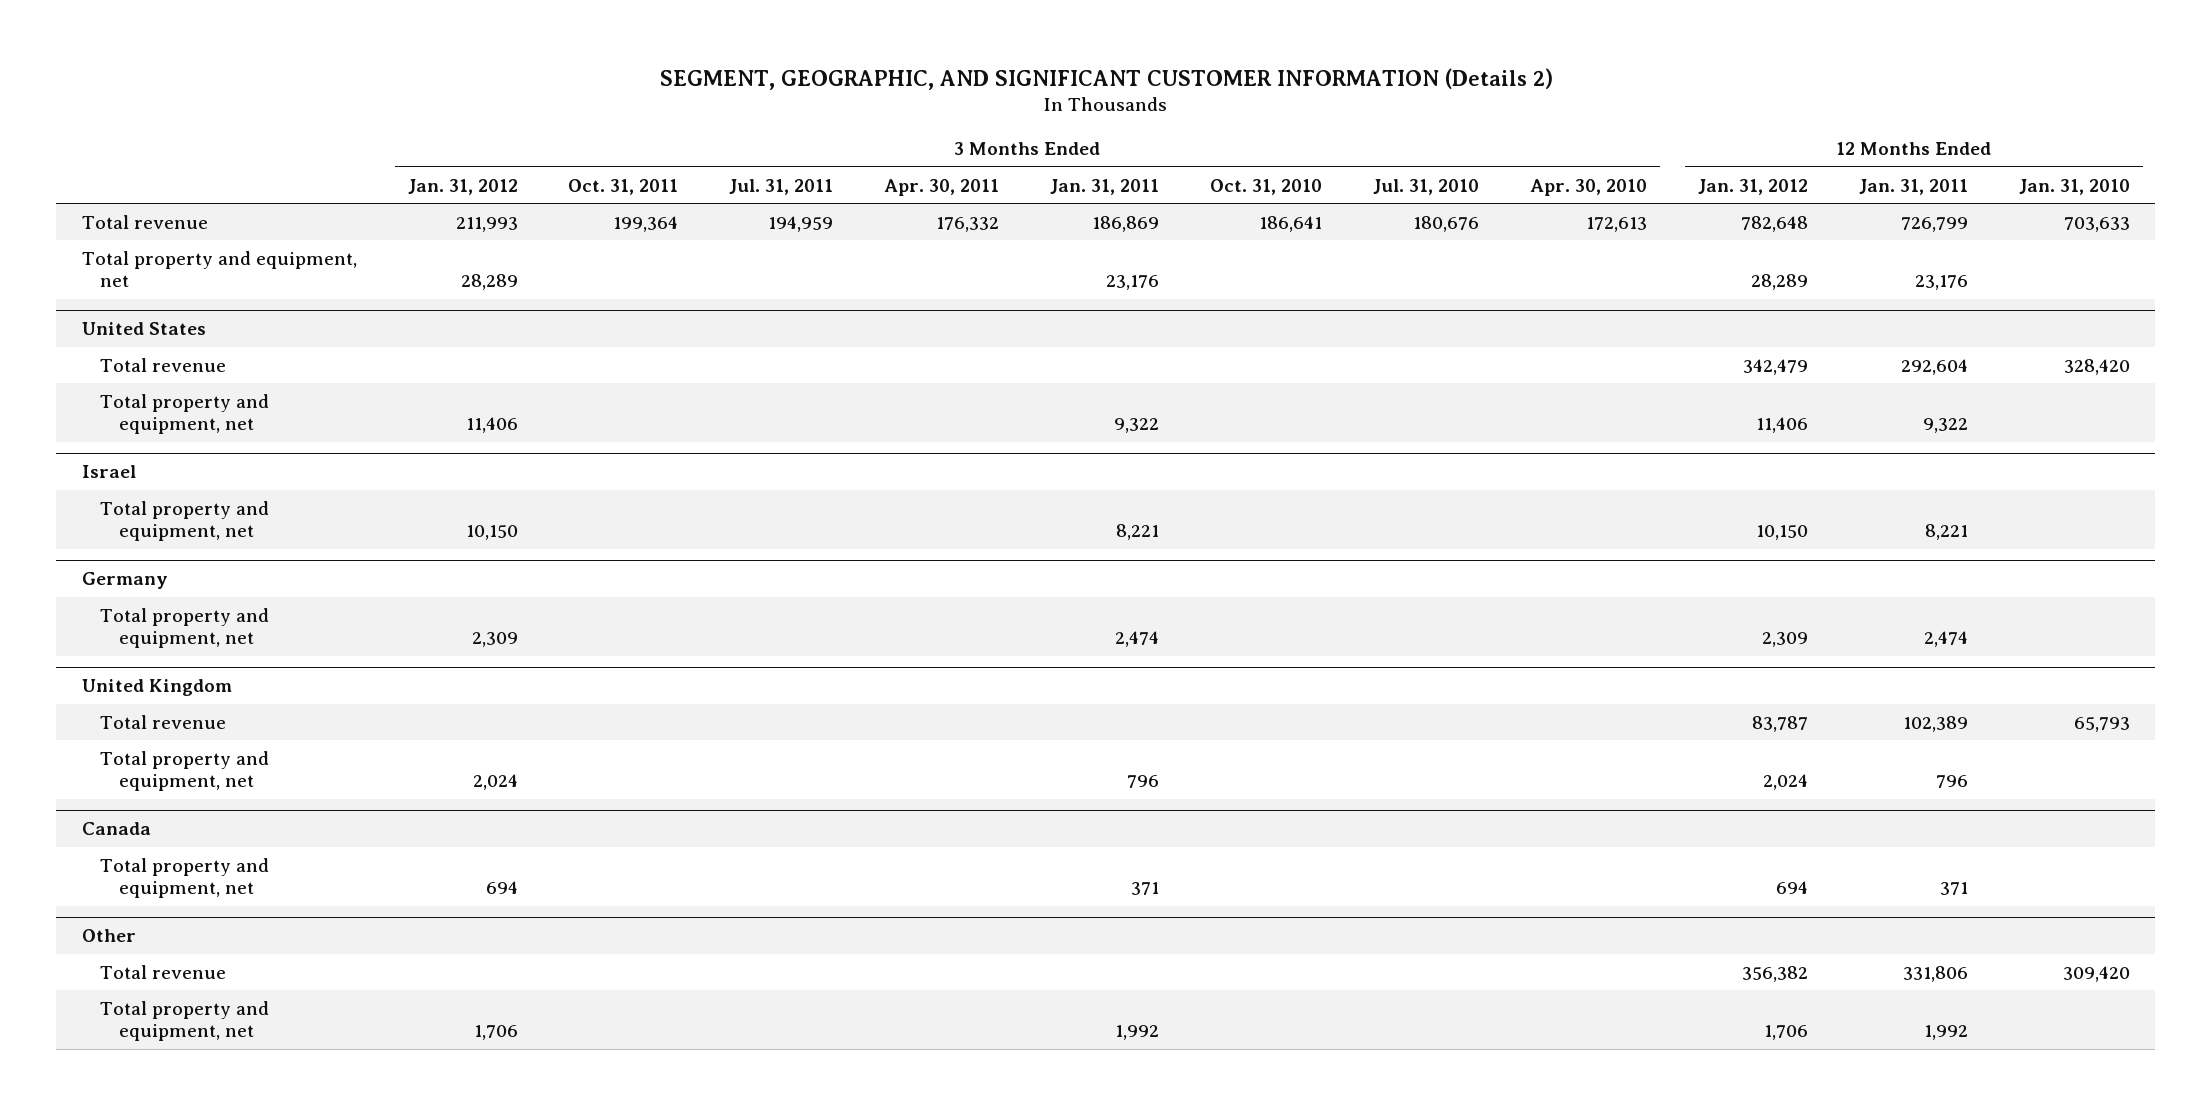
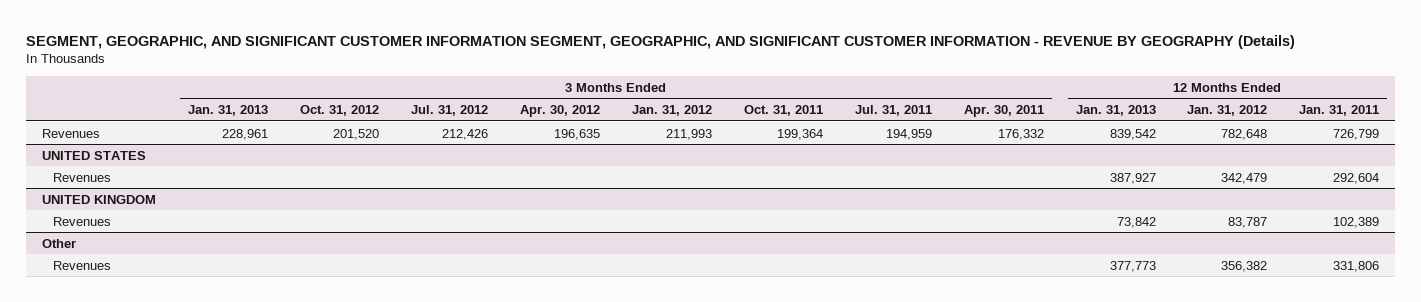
- SEGMENT, GEOGRAPHIC, AND SIGNIFICANT CUSTOMER INFORMATION (Details 2)
+ SEGMENT, GEOGRAPHIC, AND SIGNIFICANT CUSTOMER INFORMATION SEGMENT, GEOGRAPHIC, AND SIGNIFICANT CUSTOMER INFORMATION - REVENUE BY GEOGRAPHY (Details)
- | 3 Months Ended Jan. 31, 2012 | 3 Months Ended Oct. 31, 2011 | 3 Months Ended Jul. 31, 2011 | 3 Months Ended Apr. 30, 2011 | 3 Months Ended Jan. 31, 2011 | 3 Months Ended Oct. 31, 2010 | 3 Months Ended Jul. 31, 2010 | 3 Months Ended Apr. 30, 2010 | 12 Months Ended Jan. 31, 2012 | 12 Months Ended Jan. 31, 2011 | 12 Months Ended Jan. 31, 2010
+ | 3 Months Ended Jan. 31, 2013 | 3 Months Ended Oct. 31, 2012 | 3 Months Ended Jul. 31, 2012 | 3 Months Ended Apr. 30, 2012 | 3 Months Ended Jan. 31, 2012 | 3 Months Ended Oct. 31, 2011 | 3 Months Ended Jul. 31, 2011 | 3 Months Ended Apr. 30, 2011 | 12 Months Ended Jan. 31, 2013 | 12 Months Ended Jan. 31, 2012 | 12 Months Ended Jan. 31, 2011
- Total revenue | 211,993 | 199,364 | 194,959 | 176,332 | 186,869 | 186,641 | 180,676 | 172,613 | 782,648 | 726,799 | 703,633
- Total property and equipment, net | 28,289 | | | | 23,176 | | | | 28,289 | 23,176 |
- United States
- Total revenue | | | | | | | | | 342,479 | 292,604 | 328,420
- Total property and equipment, net | 11,406 | | | | 9,322 | | | | 11,406 | 9,322 |
- Israel
- Total property and equipment, net | 10,150 | | | | 8,221 | | | | 10,150 | 8,221 |
- Germany
- Total property and equipment, net | 2,309 | | | | 2,474 | | | | 2,309 | 2,474 |
- United Kingdom
- Total revenue | | | | | | | | | 83,787 | 102,389 | 65,793
- Total property and equipment, net | 2,024 | | | | 796 | | | | 2,024 | 796 |
- Canada
- Total property and equipment, net | 694 | | | | 371 | | | | 694 | 371 |
+ Revenues | 228,961 | 201,520 | 212,426 | 196,635 | 211,993 | 199,364 | 194,959 | 176,332 | 839,542 | 782,648 | 726,799
+ UNITED STATES
+ Revenues | | | | | | | | | 387,927 | 342,479 | 292,604
+ UNITED KINGDOM
+ Revenues | | | | | | | | | 73,842 | 83,787 | 102,389
@ Other
- Total revenue | | | | | | | | | 356,382 | 331,806 | 309,420
- Total property and equipment, net | 1,706 | | | | 1,992 | | | | 1,706 | 1,992 |
+ Revenues | | | | | | | | | 377,773 | 356,382 | 331,806

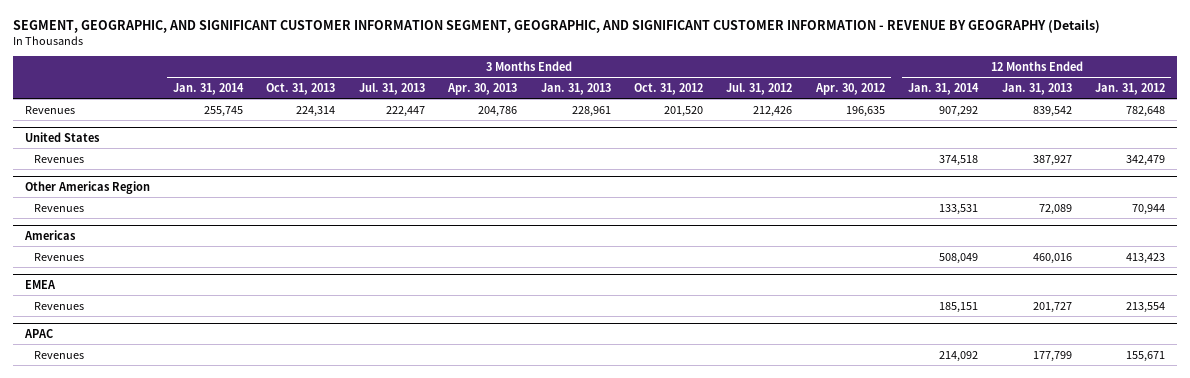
- | 3 Months Ended Jan. 31, 2013 | 3 Months Ended Oct. 31, 2012 | 3 Months Ended Jul. 31, 2012 | 3 Months Ended Apr. 30, 2012 | 3 Months Ended Jan. 31, 2012 | 3 Months Ended Oct. 31, 2011 | 3 Months Ended Jul. 31, 2011 | 3 Months Ended Apr. 30, 2011 | 12 Months Ended Jan. 31, 2013 | 12 Months Ended Jan. 31, 2012 | 12 Months Ended Jan. 31, 2011
+ | 3 Months Ended Jan. 31, 2014 | 3 Months Ended Oct. 31, 2013 | 3 Months Ended Jul. 31, 2013 | 3 Months Ended Apr. 30, 2013 | 3 Months Ended Jan. 31, 2013 | 3 Months Ended Oct. 31, 2012 | 3 Months Ended Jul. 31, 2012 | 3 Months Ended Apr. 30, 2012 | 12 Months Ended Jan. 31, 2014 | 12 Months Ended Jan. 31, 2013 | 12 Months Ended Jan. 31, 2012
- UNITED STATES
+ United States
- UNITED KINGDOM
- Revenues | | | | | | | | | 73,842 | 83,787 | 102,389
- Other
- Revenues | | | | | | | | | 377,773 | 356,382 | 331,806
+ Other Americas Region
+ Revenues | | | | | | | | | 133,531 | 72,089 | 70,944
+ Americas
+ Revenues | | | | | | | | | 508,049 | 460,016 | 413,423
+ EMEA
+ Revenues | | | | | | | | | 185,151 | 201,727 | 213,554
+ APAC
+ Revenues | | | | | | | | | 214,092 | 177,799 | 155,671

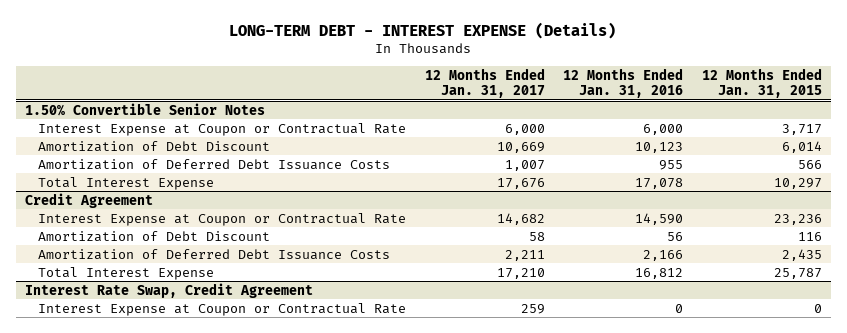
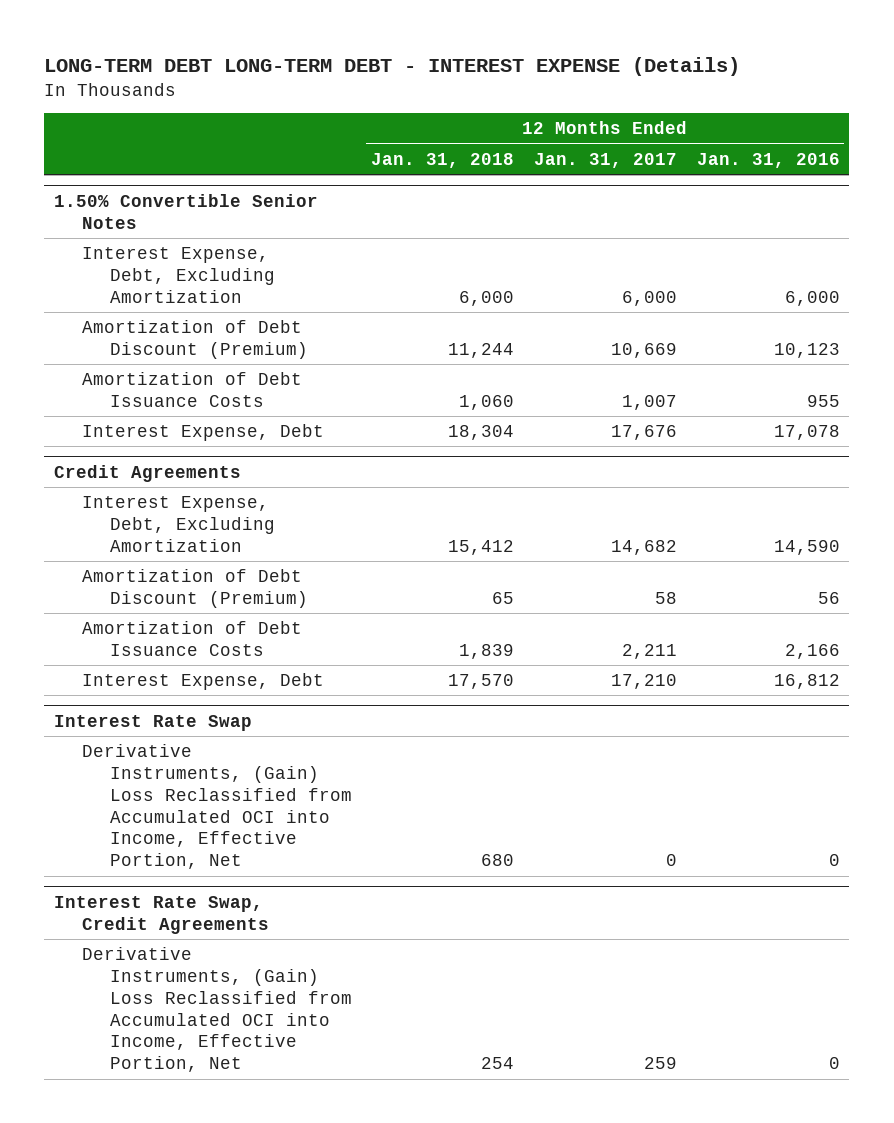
- LONG-TERM DEBT - INTEREST EXPENSE (Details)
+ LONG-TERM DEBT LONG-TERM DEBT - INTEREST EXPENSE (Details)
- | 12 Months Ended Jan. 31, 2017 | 12 Months Ended Jan. 31, 2016 | 12 Months Ended Jan. 31, 2015
+ | 12 Months Ended Jan. 31, 2018 | 12 Months Ended Jan. 31, 2017 | 12 Months Ended Jan. 31, 2016
@ 1.50% Convertible Senior Notes
- Interest Expense at Coupon or Contractual Rate | 6,000 | 6,000 | 3,717
- Amortization of Debt Discount | 10,669 | 10,123 | 6,014
- Amortization of Deferred Debt Issuance Costs | 1,007 | 955 | 566
- Total Interest Expense | 17,676 | 17,078 | 10,297
- Credit Agreement
- Interest Expense at Coupon or Contractual Rate | 14,682 | 14,590 | 23,236
- Amortization of Debt Discount | 58 | 56 | 116
- Amortization of Deferred Debt Issuance Costs | 2,211 | 2,166 | 2,435
- Total Interest Expense | 17,210 | 16,812 | 25,787
- Interest Rate Swap, Credit Agreement
- Interest Expense at Coupon or Contractual Rate | 259 | 0 | 0
@ 1.50% Convertible Senior Notes
+ Interest Expense, Debt, Excluding Amortization | 6,000 | 6,000 | 6,000
+ Amortization of Debt Discount (Premium) | 11,244 | 10,669 | 10,123
+ Amortization of Debt Issuance Costs | 1,060 | 1,007 | 955
+ Interest Expense, Debt | 18,304 | 17,676 | 17,078
+ Credit Agreements
+ Interest Expense, Debt, Excluding Amortization | 15,412 | 14,682 | 14,590
+ Amortization of Debt Discount (Premium) | 65 | 58 | 56
+ Amortization of Debt Issuance Costs | 1,839 | 2,211 | 2,166
+ Interest Expense, Debt | 17,570 | 17,210 | 16,812
+ Interest Rate Swap
+ Derivative Instruments, (Gain) Loss Reclassified from Accumulated OCI into Income, Effective Portion, Net | 680 | 0 | 0
+ Interest Rate Swap, Credit Agreements
+ Derivative Instruments, (Gain) Loss Reclassified from Accumulated OCI into Income, Effective Portion, Net | 254 | 259 | 0

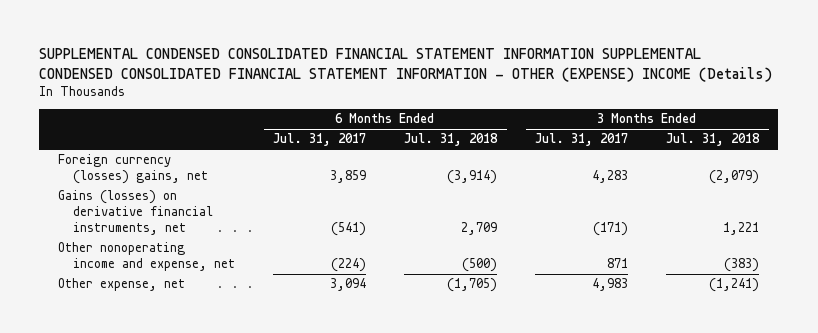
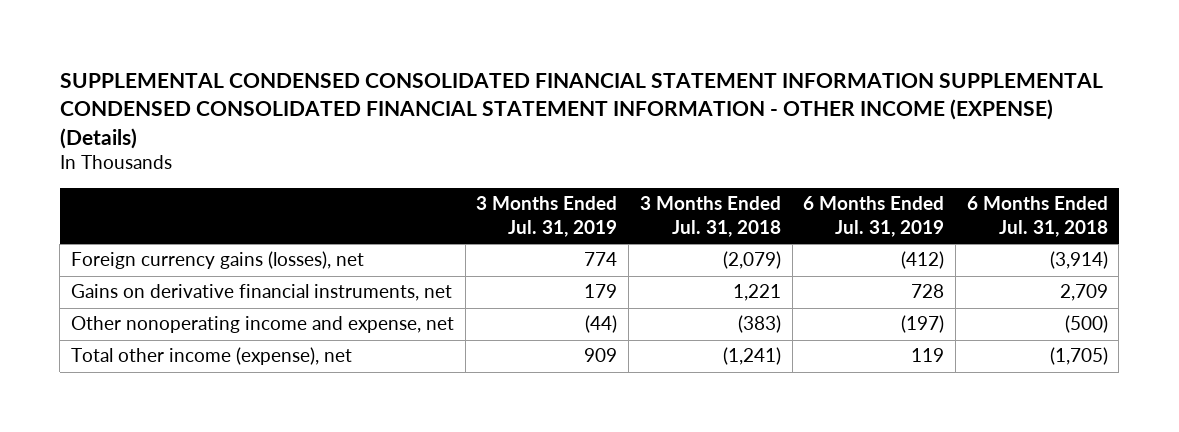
- SUPPLEMENTAL CONDENSED CONSOLIDATED FINANCIAL STATEMENT INFORMATION SUPPLEMENTAL CONDENSED CONSOLIDATED FINANCIAL STATEMENT INFORMATION - OTHER (EXPENSE) INCOME (Details)
+ SUPPLEMENTAL CONDENSED CONSOLIDATED FINANCIAL STATEMENT INFORMATION SUPPLEMENTAL CONDENSED CONSOLIDATED FINANCIAL STATEMENT INFORMATION - OTHER INCOME (EXPENSE) (Details)
- | 6 Months Ended Jul. 31, 2017 | 6 Months Ended Jul. 31, 2018 | 3 Months Ended Jul. 31, 2017 | 3 Months Ended Jul. 31, 2018
+ | 3 Months Ended Jul. 31, 2019 | 3 Months Ended Jul. 31, 2018 | 6 Months Ended Jul. 31, 2019 | 6 Months Ended Jul. 31, 2018
- Foreign currency (losses) gains, net | 3,859 | (3,914) | 4,283 | (2,079)
- Gains (losses) on derivative financial instruments, net | (541) | 2,709 | (171) | 1,221
+ Foreign currency gains (losses), net | 774 | (2,079) | (412) | (3,914)
+ Gains on derivative financial instruments, net | 179 | 1,221 | 728 | 2,709
- Other expense, net | 3,094 | (1,705) | 4,983 | (1,241)
+ Total other income (expense), net | 909 | (1,241) | 119 | (1,705)

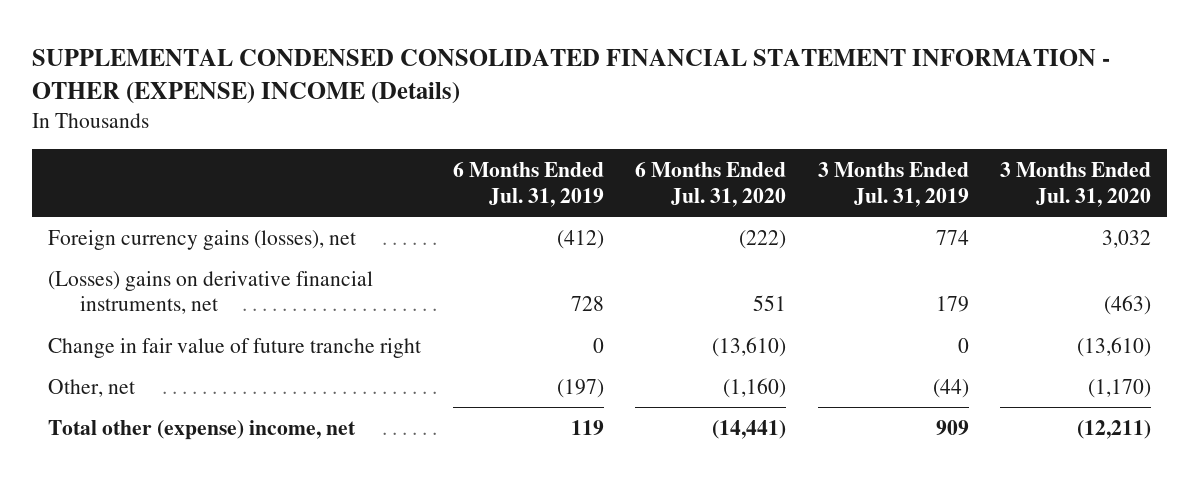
- SUPPLEMENTAL CONDENSED CONSOLIDATED FINANCIAL STATEMENT INFORMATION SUPPLEMENTAL CONDENSED CONSOLIDATED FINANCIAL STATEMENT INFORMATION - OTHER INCOME (EXPENSE) (Details)
+ SUPPLEMENTAL CONDENSED CONSOLIDATED FINANCIAL STATEMENT INFORMATION - OTHER (EXPENSE) INCOME (Details)
- | 3 Months Ended Jul. 31, 2019 | 3 Months Ended Jul. 31, 2018 | 6 Months Ended Jul. 31, 2019 | 6 Months Ended Jul. 31, 2018
+ | 6 Months Ended Jul. 31, 2019 | 6 Months Ended Jul. 31, 2020 | 3 Months Ended Jul. 31, 2019 | 3 Months Ended Jul. 31, 2020
- Gains on derivative financial instruments, net | 179 | 1,221 | 728 | 2,709
- Other nonoperating income and expense, net | (44) | (383) | (197) | (500)
- Total other income (expense), net | 909 | (1,241) | 119 | (1,705)
+ (Losses) gains on derivative financial instruments, net | 728 | 551 | 179 | (463)
+ Change in fair value of future tranche right | 0 | (13,610) | 0 | (13,610)
+ Other, net | (197) | (1,160) | (44) | (1,170)
+ Total other (expense) income, net | 119 | (14,441) | 909 | (12,211)

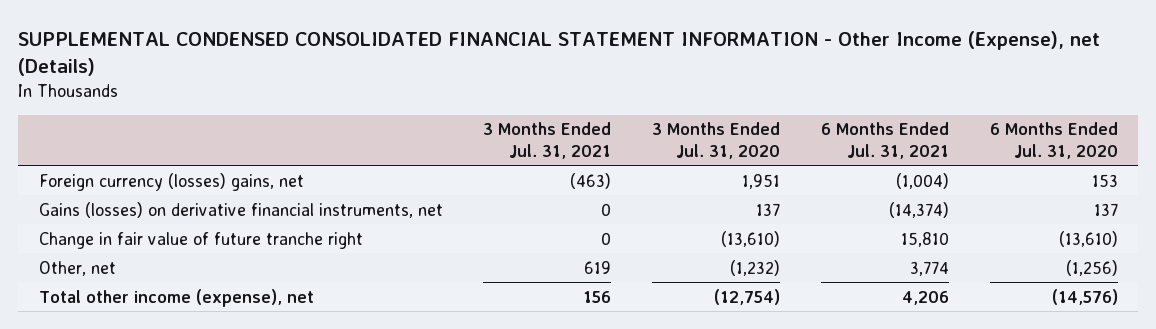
- SUPPLEMENTAL CONDENSED CONSOLIDATED FINANCIAL STATEMENT INFORMATION - OTHER (EXPENSE) INCOME (Details)
+ SUPPLEMENTAL CONDENSED CONSOLIDATED FINANCIAL STATEMENT INFORMATION - Other Income (Expense), net (Details)
- | 6 Months Ended Jul. 31, 2019 | 6 Months Ended Jul. 31, 2020 | 3 Months Ended Jul. 31, 2019 | 3 Months Ended Jul. 31, 2020
+ | 3 Months Ended Jul. 31, 2021 | 3 Months Ended Jul. 31, 2020 | 6 Months Ended Jul. 31, 2021 | 6 Months Ended Jul. 31, 2020
- Foreign currency gains (losses), net | (412) | (222) | 774 | 3,032
- (Losses) gains on derivative financial instruments, net | 728 | 551 | 179 | (463)
+ Foreign currency (losses) gains, net | (463) | 1,951 | (1,004) | 153
+ Gains (losses) on derivative financial instruments, net | 0 | 137 | (14,374) | 137
- Other, net | (197) | (1,160) | (44) | (1,170)
- Total other (expense) income, net | 119 | (14,441) | 909 | (12,211)
+ Other, net | 619 | (1,232) | 3,774 | (1,256)
+ Total other income (expense), net | 156 | (12,754) | 4,206 | (14,576)

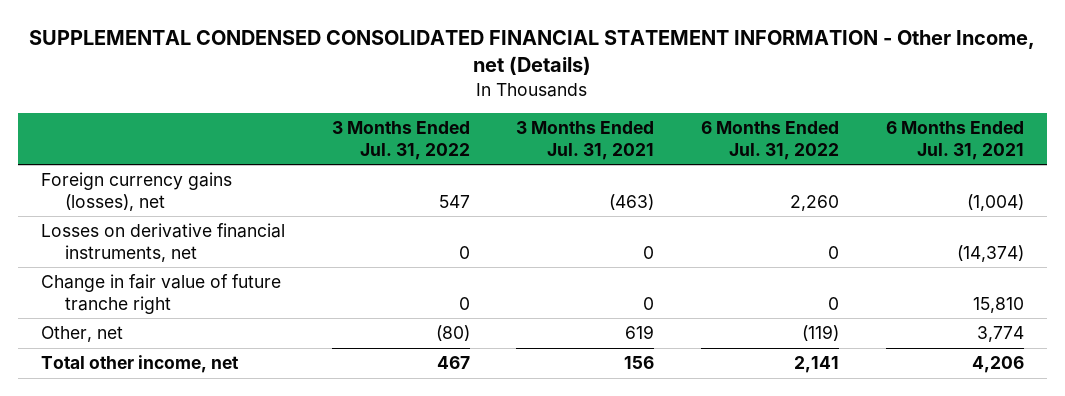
- SUPPLEMENTAL CONDENSED CONSOLIDATED FINANCIAL STATEMENT INFORMATION - Other Income (Expense), net (Details)
+ SUPPLEMENTAL CONDENSED CONSOLIDATED FINANCIAL STATEMENT INFORMATION - Other Income, net (Details)
- | 3 Months Ended Jul. 31, 2021 | 3 Months Ended Jul. 31, 2020 | 6 Months Ended Jul. 31, 2021 | 6 Months Ended Jul. 31, 2020
+ | 3 Months Ended Jul. 31, 2022 | 3 Months Ended Jul. 31, 2021 | 6 Months Ended Jul. 31, 2022 | 6 Months Ended Jul. 31, 2021
- Foreign currency (losses) gains, net | (463) | 1,951 | (1,004) | 153
- Gains (losses) on derivative financial instruments, net | 0 | 137 | (14,374) | 137
+ Foreign currency gains (losses), net | 547 | (463) | 2,260 | (1,004)
+ Losses on derivative financial instruments, net | 0 | 0 | 0 | (14,374)
- Total other income (expense), net | 156 | (12,754) | 4,206 | (14,576)
+ Total other income, net | 467 | 156 | 2,141 | 4,206

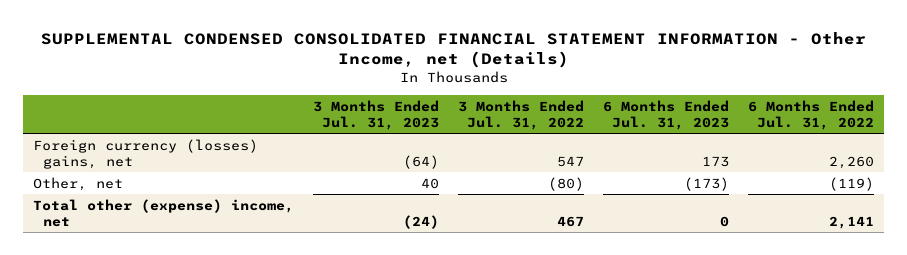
- | 3 Months Ended Jul. 31, 2022 | 3 Months Ended Jul. 31, 2021 | 6 Months Ended Jul. 31, 2022 | 6 Months Ended Jul. 31, 2021
+ | 3 Months Ended Jul. 31, 2023 | 3 Months Ended Jul. 31, 2022 | 6 Months Ended Jul. 31, 2023 | 6 Months Ended Jul. 31, 2022
- Foreign currency gains (losses), net | 547 | (463) | 2,260 | (1,004)
- Losses on derivative financial instruments, net | 0 | 0 | 0 | (14,374)
- Change in fair value of future tranche right | 0 | 0 | 0 | 15,810
+ Foreign currency (losses) gains, net | (64) | 547 | 173 | 2,260
- Total other income, net | 467 | 156 | 2,141 | 4,206
+ Total other (expense) income, net | (24) | 467 | 0 | 2,141

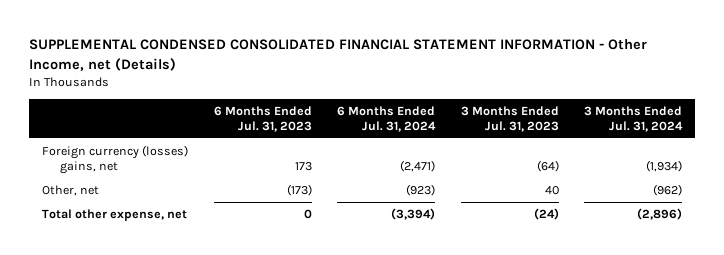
- | 3 Months Ended Jul. 31, 2023 | 3 Months Ended Jul. 31, 2022 | 6 Months Ended Jul. 31, 2023 | 6 Months Ended Jul. 31, 2022
+ | 6 Months Ended Jul. 31, 2023 | 6 Months Ended Jul. 31, 2024 | 3 Months Ended Jul. 31, 2023 | 3 Months Ended Jul. 31, 2024
- Total other (expense) income, net | (24) | 467 | 0 | 2,141
+ Total other expense, net | 0 | (3,394) | (24) | (2,896)

